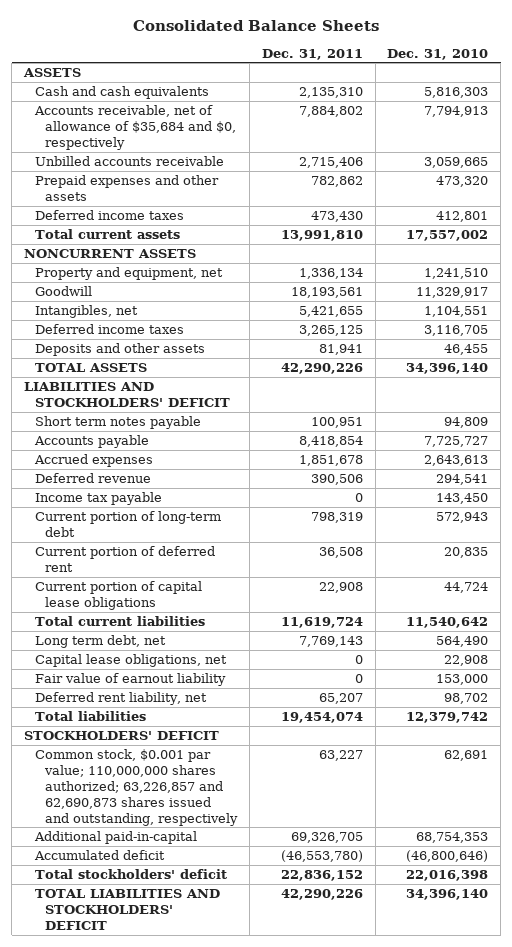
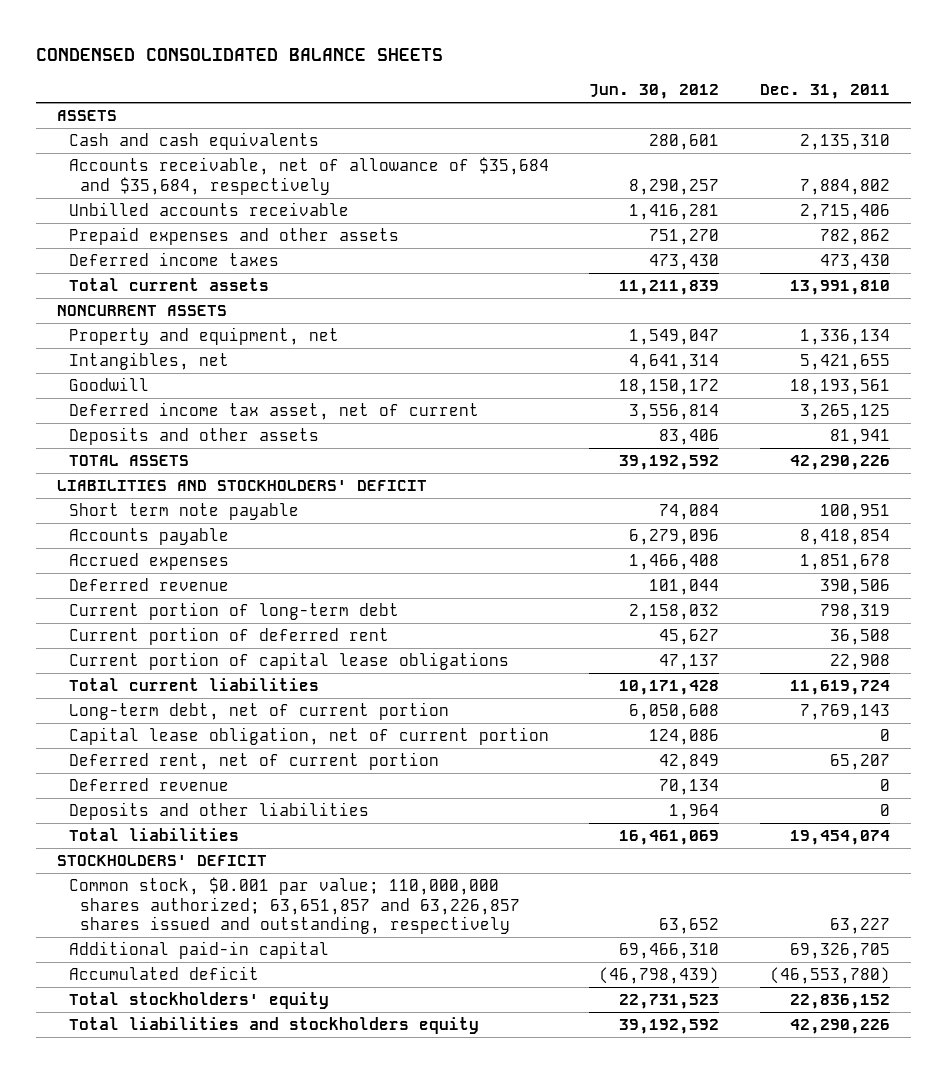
- Consolidated Balance Sheets
+ CONDENSED CONSOLIDATED BALANCE SHEETS
- | Dec. 31, 2011 | Dec. 31, 2010
+ | Jun. 30, 2012 | Dec. 31, 2011
- Accounts receivable, net of allowance of $35,684 and $0, respectively | 7,884,802 | 7,794,913
+ Accounts receivable, net of allowance of $35,684 and $35,684, respectively | 8,290,257 | 7,884,802
- Deferred income taxes | 3,265,125 | 3,116,705
moved down: Goodwill | 18,150,172 | 18,193,561
+ Deferred income tax asset, net of current | 3,556,814 | 3,265,125
- Short term notes payable | 100,951 | 94,809
+ Short term note payable | 74,084 | 100,951
- Income tax payable | 0 | 143,450
- Long term debt, net | 7,769,143 | 564,490
- Capital lease obligations, net | 0 | 22,908
- Fair value of earnout liability | 0 | 153,000
- Deferred rent liability, net | 65,207 | 98,702
+ Long-term debt, net of current portion | 6,050,608 | 7,769,143
+ Capital lease obligation, net of current portion | 124,086 | 0
+ Deferred rent, net of current portion | 42,849 | 65,207
+ Deferred revenue | 70,134 | 0
+ Deposits and other liabilities | 1,964 | 0
- Common stock, $0.001 par value; 110,000,000 shares authorized; 63,226,857 and 62,690,873 shares issued and outstanding, respectively | 63,227 | 62,691
- Additional paid-in-capital | 69,326,705 | 68,754,353
+ Common stock, $0.001 par value; 110,000,000 shares authorized; 63,651,857 and 63,226,857 shares issued and outstanding, respectively | 63,652 | 63,227
+ Additional paid-in capital | 69,466,310 | 69,326,705
- Total stockholders' deficit | 22,836,152 | 22,016,398
- TOTAL LIABILITIES AND STOCKHOLDERS' DEFICIT | 42,290,226 | 34,396,140
+ Total stockholders' equity | 22,731,523 | 22,836,152
+ Total liabilities and stockholders equity | 39,192,592 | 42,290,226

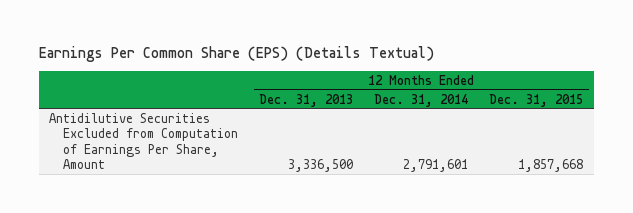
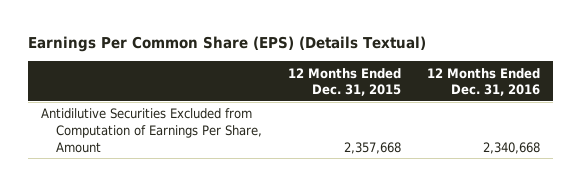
- | 12 Months Ended Dec. 31, 2013 | 12 Months Ended Dec. 31, 2014 | 12 Months Ended Dec. 31, 2015
+ | 12 Months Ended Dec. 31, 2015 | 12 Months Ended Dec. 31, 2016
- Antidilutive Securities Excluded from Computation of Earnings Per Share, Amount | 3,336,500 | 2,791,601 | 1,857,668
+ Antidilutive Securities Excluded from Computation of Earnings Per Share, Amount | 2,357,668 | 2,340,668

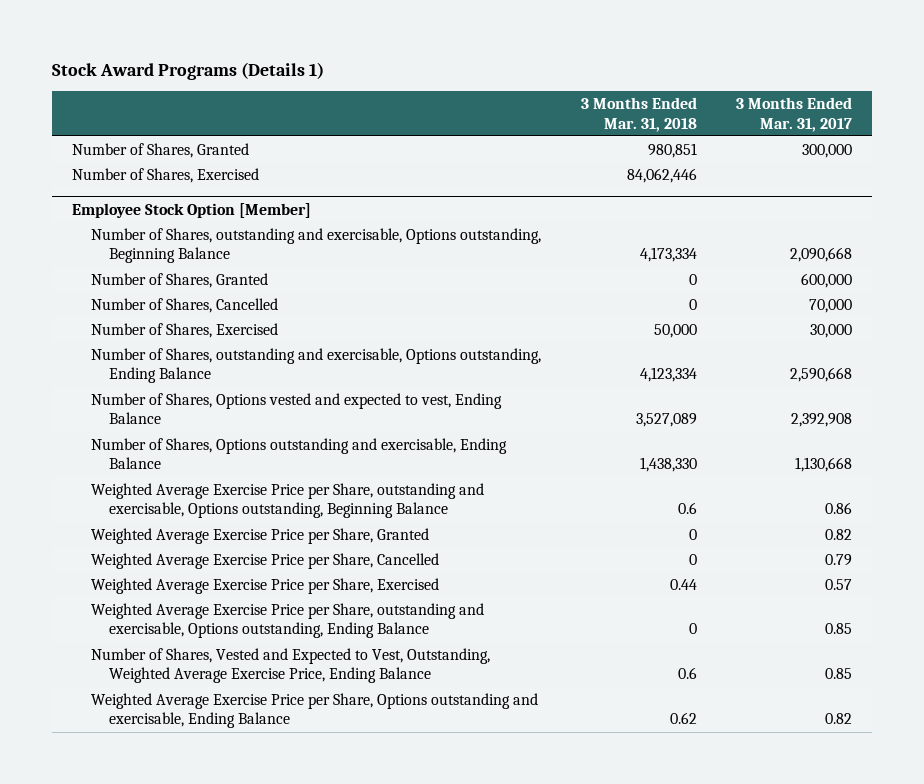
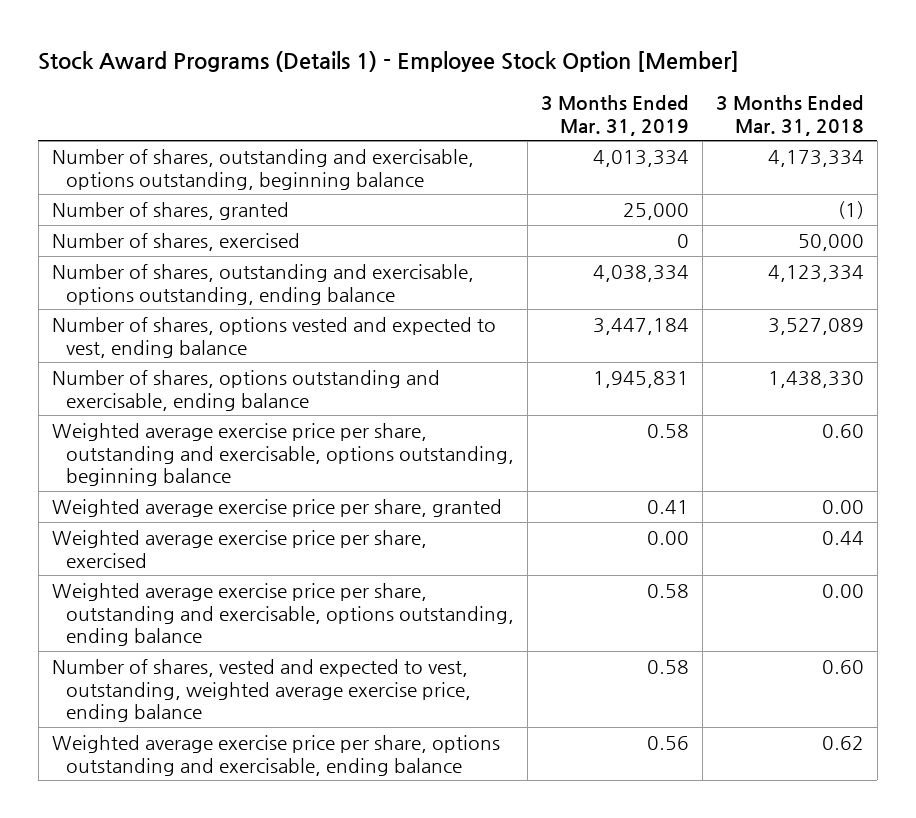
- Stock Award Programs (Details 1)
+ Stock Award Programs (Details 1) - Employee Stock Option [Member]
- | 3 Months Ended Mar. 31, 2018 | 3 Months Ended Mar. 31, 2017
+ | 3 Months Ended Mar. 31, 2019 | 3 Months Ended Mar. 31, 2018
- Number of Shares, Granted | 980,851 | 300,000
- Number of Shares, Exercised | 84,062,446 |
- Employee Stock Option [Member]
- Number of Shares, outstanding and exercisable, Options outstanding, Beginning Balance | 4,173,334 | 2,090,668
- Number of Shares, Granted | 0 | 600,000
- Number of Shares, Cancelled | 0 | 70,000
- Number of Shares, Exercised | 50,000 | 30,000
- Number of Shares, outstanding and exercisable, Options outstanding, Ending Balance | 4,123,334 | 2,590,668
- Number of Shares, Options vested and expected to vest, Ending Balance | 3,527,089 | 2,392,908
- Number of Shares, Options outstanding and exercisable, Ending Balance | 1,438,330 | 1,130,668
- Weighted Average Exercise Price per Share, outstanding and exercisable, Options outstanding, Beginning Balance | 0.6 | 0.86
- Weighted Average Exercise Price per Share, Granted | 0 | 0.82
- Weighted Average Exercise Price per Share, Cancelled | 0 | 0.79
- Weighted Average Exercise Price per Share, Exercised | 0.44 | 0.57
- Weighted Average Exercise Price per Share, outstanding and exercisable, Options outstanding, Ending Balance | 0 | 0.85
- Number of Shares, Vested and Expected to Vest, Outstanding, Weighted Average Exercise Price, Ending Balance | 0.6 | 0.85
- Weighted Average Exercise Price per Share, Options outstanding and exercisable, Ending Balance | 0.62 | 0.82
+ Number of shares, outstanding and exercisable, options outstanding, beginning balance | 4,013,334 | 4,173,334
+ Number of shares, granted | 25,000 | (1)
+ Number of shares, exercised | 0 | 50,000
+ Number of shares, outstanding and exercisable, options outstanding, ending balance | 4,038,334 | 4,123,334
+ Number of shares, options vested and expected to vest, ending balance | 3,447,184 | 3,527,089
+ Number of shares, options outstanding and exercisable, ending balance | 1,945,831 | 1,438,330
+ Weighted average exercise price per share, outstanding and exercisable, options outstanding, beginning balance | 0.58 | 0.60
+ Weighted average exercise price per share, granted | 0.41 | 0.00
+ Weighted average exercise price per share, exercised | 0.00 | 0.44
+ Weighted average exercise price per share, outstanding and exercisable, options outstanding, ending balance | 0.58 | 0.00
+ Number of shares, vested and expected to vest, outstanding, weighted average exercise price, ending balance | 0.58 | 0.60
+ Weighted average exercise price per share, options outstanding and exercisable, ending balance | 0.56 | 0.62

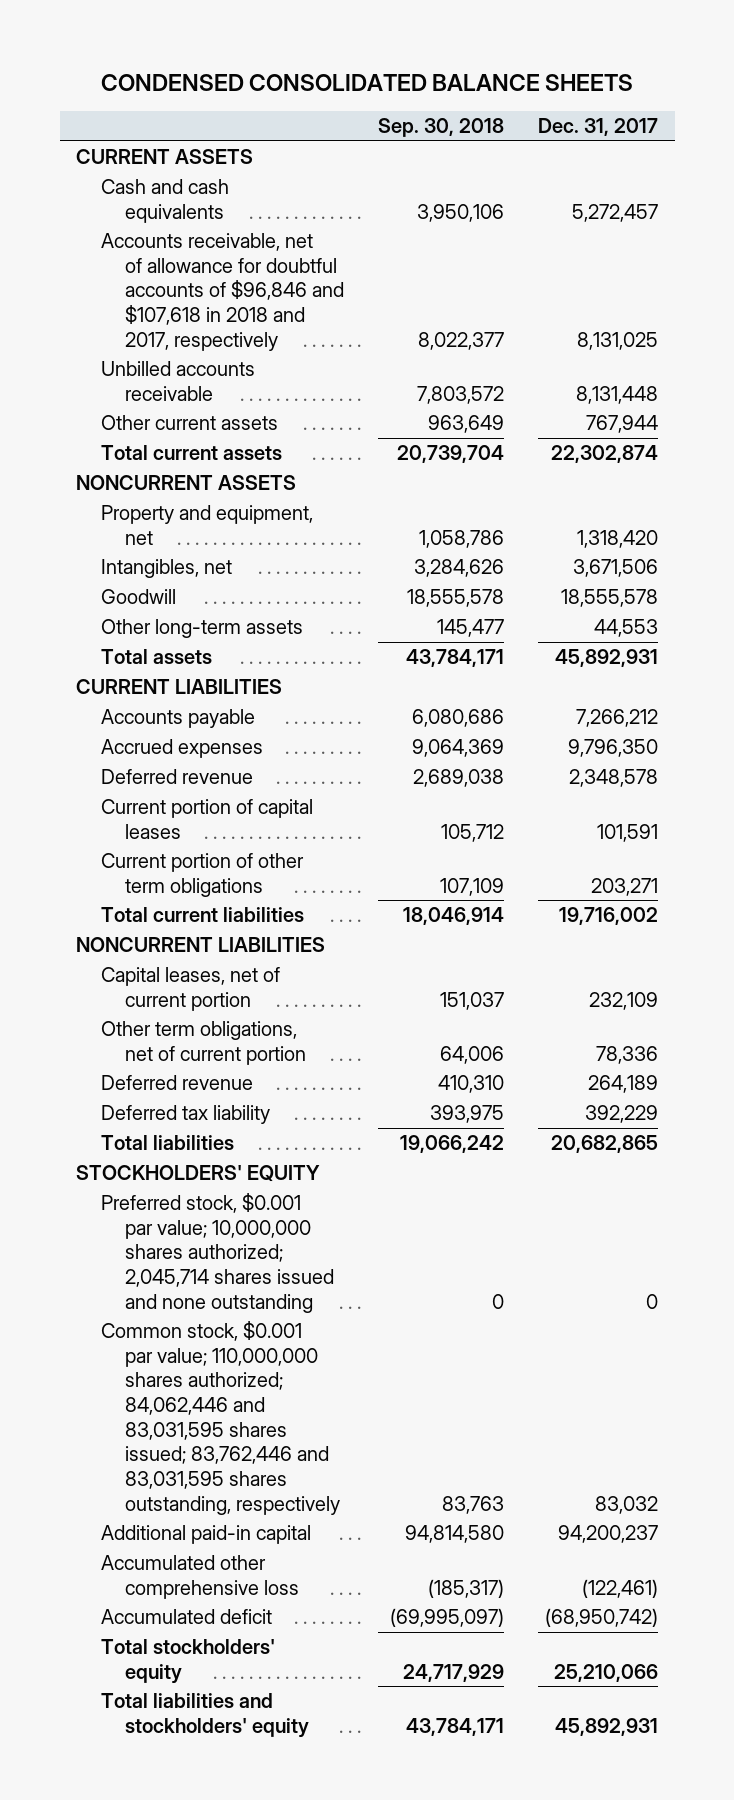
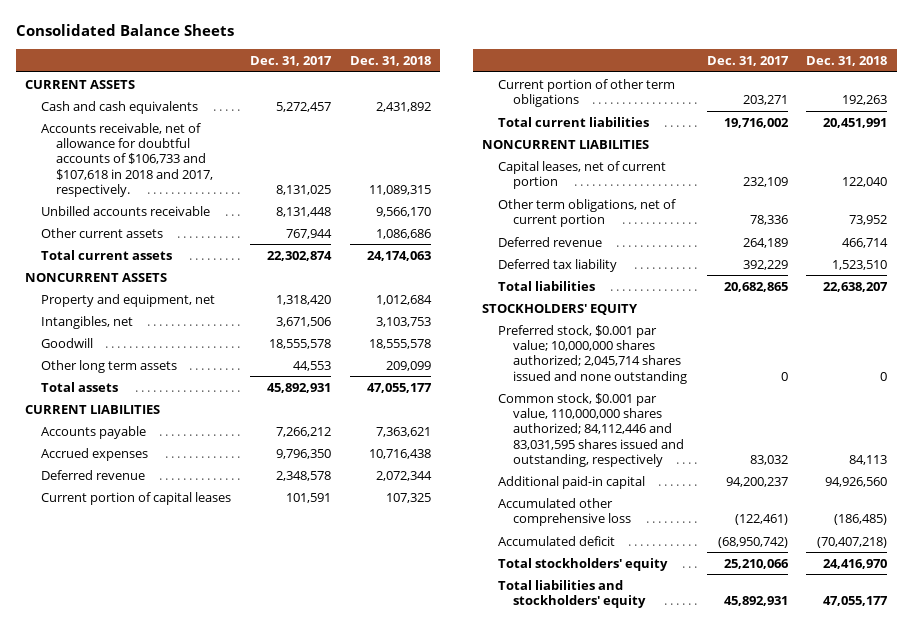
- CONDENSED CONSOLIDATED BALANCE SHEETS
+ Consolidated Balance Sheets
- | Sep. 30, 2018 | Dec. 31, 2017
+ | Dec. 31, 2017 | Dec. 31, 2018
- Accounts receivable, net of allowance for doubtful accounts of $96,846 and $107,618 in 2018 and 2017, respectively | 8,022,377 | 8,131,025
+ Accounts receivable, net of allowance for doubtful accounts of $106,733 and $107,618 in 2018 and 2017, respectively. | 8,131,025 | 11,089,315
- Other long-term assets | 145,477 | 44,553
+ Other long term assets | 44,553 | 209,099
- Common stock, $0.001 par value; 110,000,000 shares authorized; 84,062,446 and 83,031,595 shares issued; 83,762,446 and 83,031,595 shares outstanding, respectively | 83,763 | 83,032
+ Common stock, $0.001 par value, 110,000,000 shares authorized; 84,112,446 and 83,031,595 shares issued and outstanding, respectively | 83,032 | 84,113

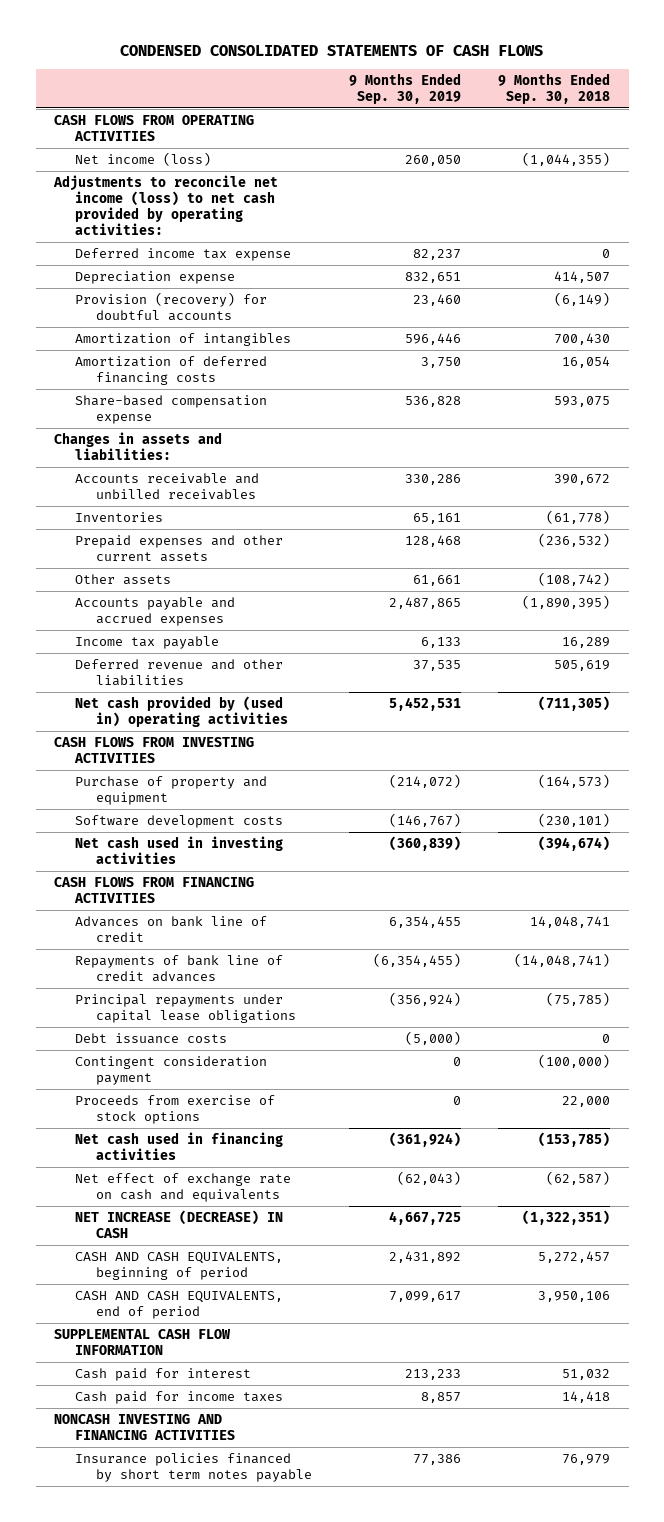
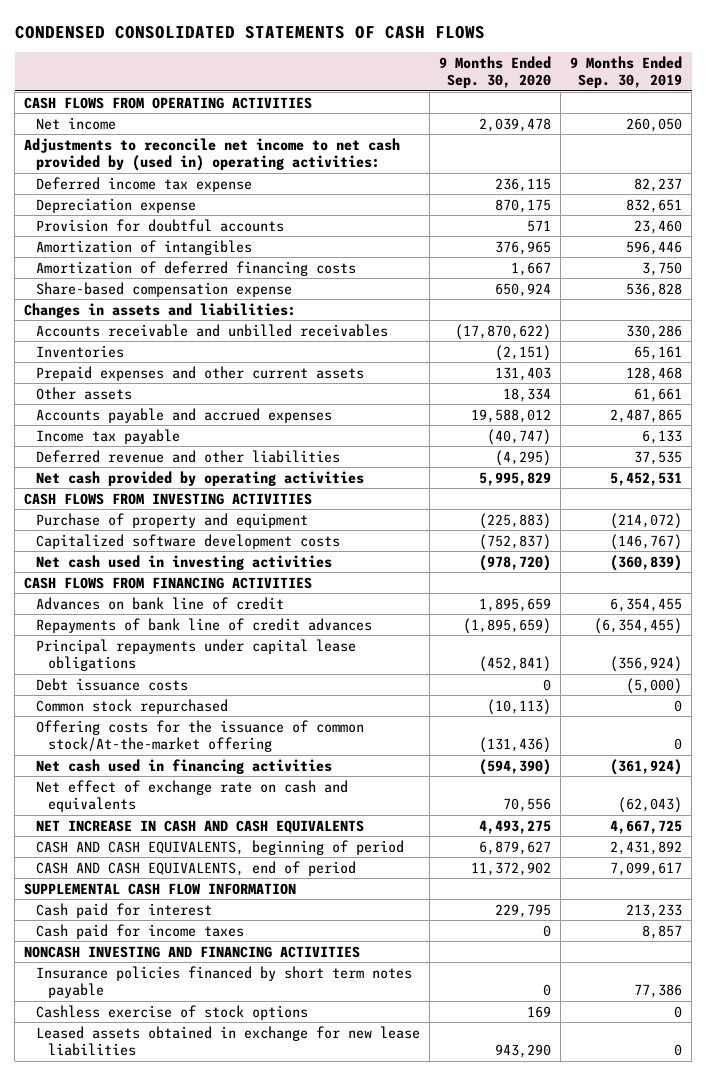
- | 9 Months Ended Sep. 30, 2019 | 9 Months Ended Sep. 30, 2018
+ | 9 Months Ended Sep. 30, 2020 | 9 Months Ended Sep. 30, 2019
- Net income (loss) | 260,050 | (1,044,355)
- Adjustments to reconcile net income (loss) to net cash provided by operating activities:
+ Net income | 2,039,478 | 260,050
+ Adjustments to reconcile net income to net cash provided by (used in) operating activities:
- Provision (recovery) for doubtful accounts | 23,460 | (6,149)
+ Provision for doubtful accounts | 571 | 23,460
- Net cash provided by (used in) operating activities | 5,452,531 | (711,305)
+ Net cash provided by operating activities | 5,995,829 | 5,452,531
- Software development costs | (146,767) | (230,101)
+ Capitalized software development costs | (752,837) | (146,767)
- Contingent consideration payment | 0 | (100,000)
- Proceeds from exercise of stock options | 0 | 22,000
+ Common stock repurchased | (10,113) | 0
+ Offering costs for the issuance of common stock/At-the-market offering | (131,436) | 0
- NET INCREASE (DECREASE) IN CASH | 4,667,725 | (1,322,351)
+ NET INCREASE IN CASH AND CASH EQUIVALENTS | 4,493,275 | 4,667,725
+ Cashless exercise of stock options | 169 | 0
+ Leased assets obtained in exchange for new lease liabilities | 943,290 | 0

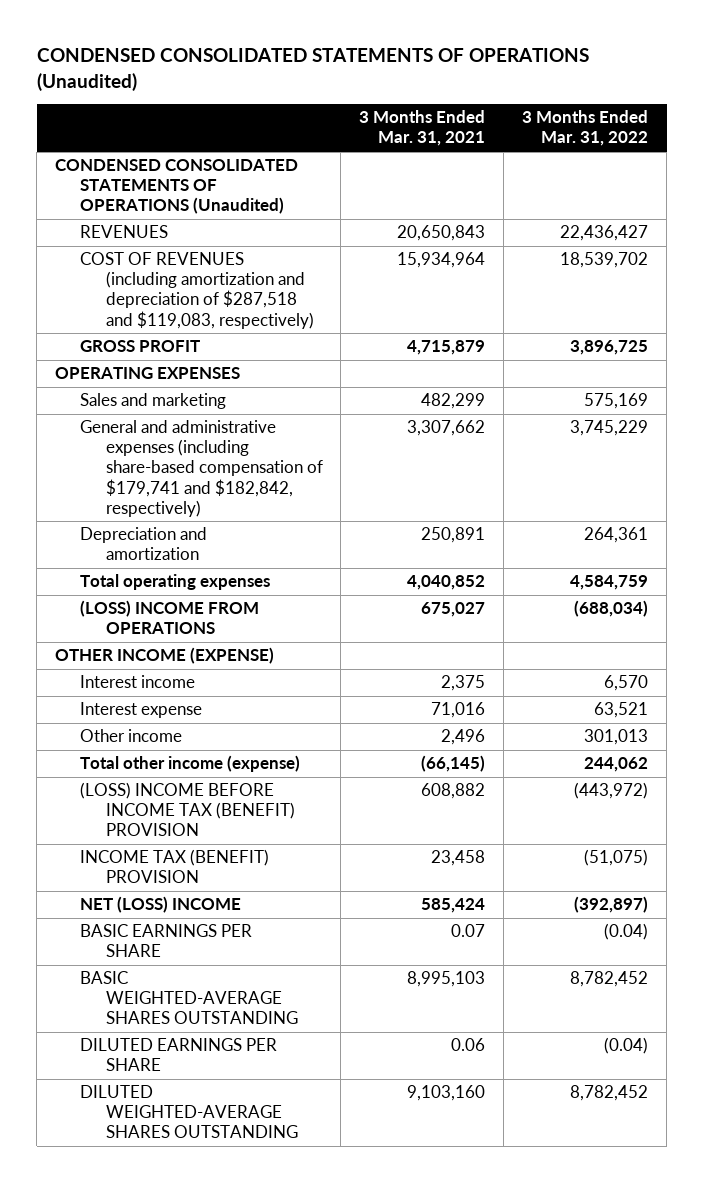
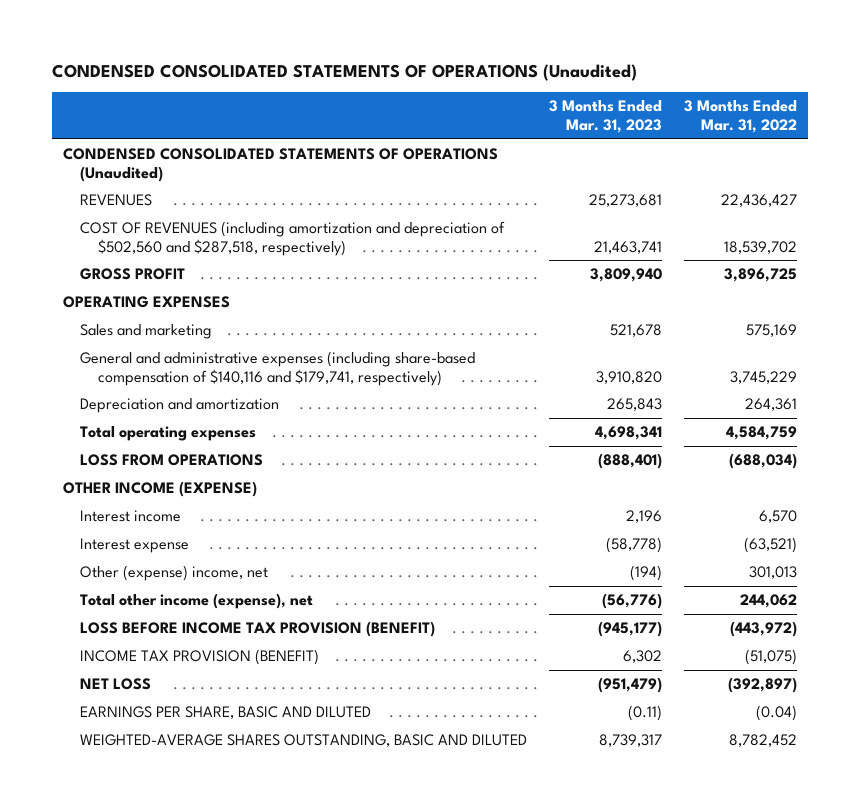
- | 3 Months Ended Mar. 31, 2021 | 3 Months Ended Mar. 31, 2022
+ | 3 Months Ended Mar. 31, 2023 | 3 Months Ended Mar. 31, 2022
- COST OF REVENUES (including amortization and depreciation of $287,518 and $119,083, respectively) | 15,934,964 | 18,539,702
+ COST OF REVENUES (including amortization and depreciation of $502,560 and $287,518, respectively) | 21,463,741 | 18,539,702
- General and administrative expenses (including share-based compensation of $179,741 and $182,842, respectively) | 3,307,662 | 3,745,229
+ General and administrative expenses (including share-based compensation of $140,116 and $179,741, respectively) | 3,910,820 | 3,745,229
- (LOSS) INCOME FROM OPERATIONS | 675,027 | (688,034)
+ LOSS FROM OPERATIONS | (888,401) | (688,034)
- Interest expense | 71,016 | 63,521
- Other income | 2,496 | 301,013
- Total other income (expense) | (66,145) | 244,062
- (LOSS) INCOME BEFORE INCOME TAX (BENEFIT) PROVISION | 608,882 | (443,972)
- INCOME TAX (BENEFIT) PROVISION | 23,458 | (51,075)
- NET (LOSS) INCOME | 585,424 | (392,897)
- BASIC EARNINGS PER SHARE | 0.07 | (0.04)
- BASIC WEIGHTED-AVERAGE SHARES OUTSTANDING | 8,995,103 | 8,782,452
- DILUTED EARNINGS PER SHARE | 0.06 | (0.04)
- DILUTED WEIGHTED-AVERAGE SHARES OUTSTANDING | 9,103,160 | 8,782,452
+ Interest expense | (58,778) | (63,521)
+ Other (expense) income, net | (194) | 301,013
+ Total other income (expense), net | (56,776) | 244,062
+ LOSS BEFORE INCOME TAX PROVISION (BENEFIT) | (945,177) | (443,972)
+ INCOME TAX PROVISION (BENEFIT) | 6,302 | (51,075)
+ NET LOSS | (951,479) | (392,897)
+ EARNINGS PER SHARE, BASIC AND DILUTED | (0.11) | (0.04)
+ WEIGHTED-AVERAGE SHARES OUTSTANDING, BASIC AND DILUTED | 8,739,317 | 8,782,452

